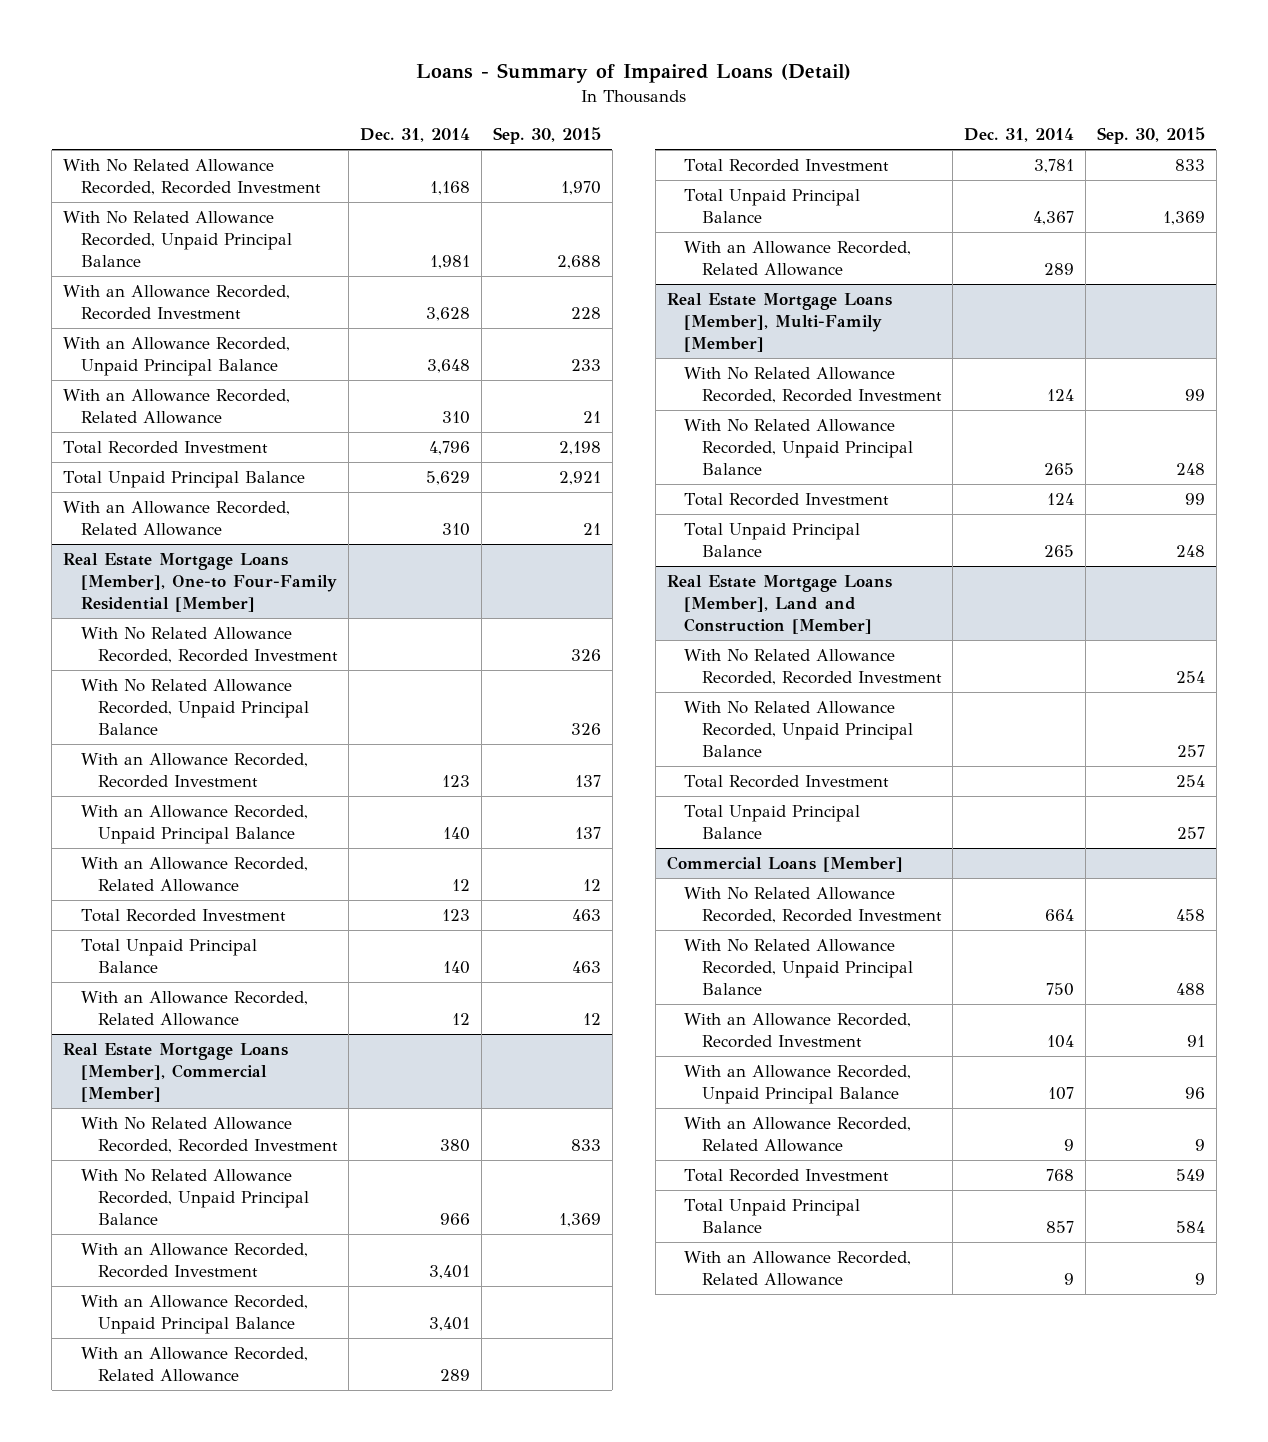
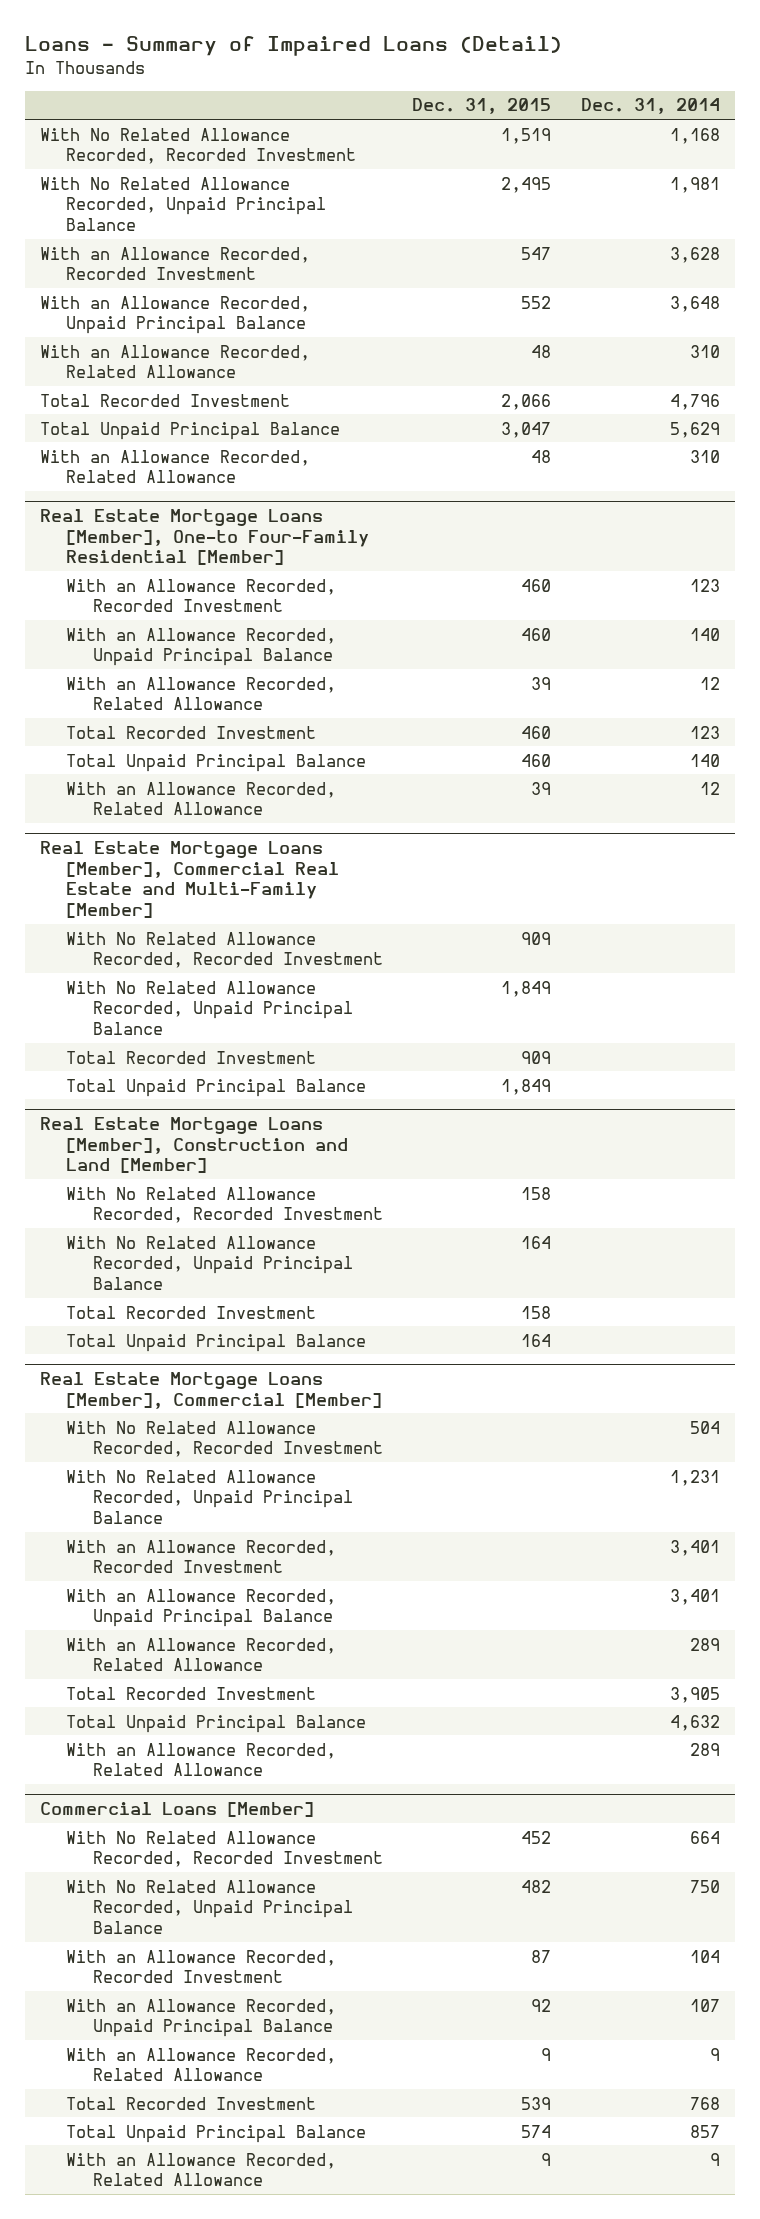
- | Dec. 31, 2014 | Sep. 30, 2015
+ | Dec. 31, 2015 | Dec. 31, 2014
@ Real Estate Mortgage Loans [Member], One-to Four-Family Residential [Member]
- With No Related Allowance Recorded, Recorded Investment | | 326
- With No Related Allowance Recorded, Unpaid Principal Balance | | 326
+ Real Estate Mortgage Loans [Member], Commercial Real Estate and Multi-Family [Member]
+ With No Related Allowance Recorded, Recorded Investment | 909 |
+ With No Related Allowance Recorded, Unpaid Principal Balance | 1,849 |
+ Total Recorded Investment | 909 |
+ Total Unpaid Principal Balance | 1,849 |
+ Real Estate Mortgage Loans [Member], Construction and Land [Member]
+ With No Related Allowance Recorded, Recorded Investment | 158 |
+ With No Related Allowance Recorded, Unpaid Principal Balance | 164 |
+ Total Recorded Investment | 158 |
+ Total Unpaid Principal Balance | 164 |
@ Real Estate Mortgage Loans [Member], Commercial [Member]
- With No Related Allowance Recorded, Recorded Investment | 380 | 833
- With No Related Allowance Recorded, Unpaid Principal Balance | 966 | 1,369
+ With No Related Allowance Recorded, Recorded Investment | | 504
+ With No Related Allowance Recorded, Unpaid Principal Balance | | 1,231
- Total Recorded Investment | 3,781 | 833
- Total Unpaid Principal Balance | 4,367 | 1,369
+ Total Recorded Investment | | 3,905
+ Total Unpaid Principal Balance | | 4,632
- Real Estate Mortgage Loans [Member], Multi-Family [Member]
- With No Related Allowance Recorded, Recorded Investment | 124 | 99
- With No Related Allowance Recorded, Unpaid Principal Balance | 265 | 248
- Total Recorded Investment | 124 | 99
- Total Unpaid Principal Balance | 265 | 248
- Real Estate Mortgage Loans [Member], Land and Construction [Member]
- With No Related Allowance Recorded, Recorded Investment | | 254
- With No Related Allowance Recorded, Unpaid Principal Balance | | 257
- Total Recorded Investment | | 254
- Total Unpaid Principal Balance | | 257

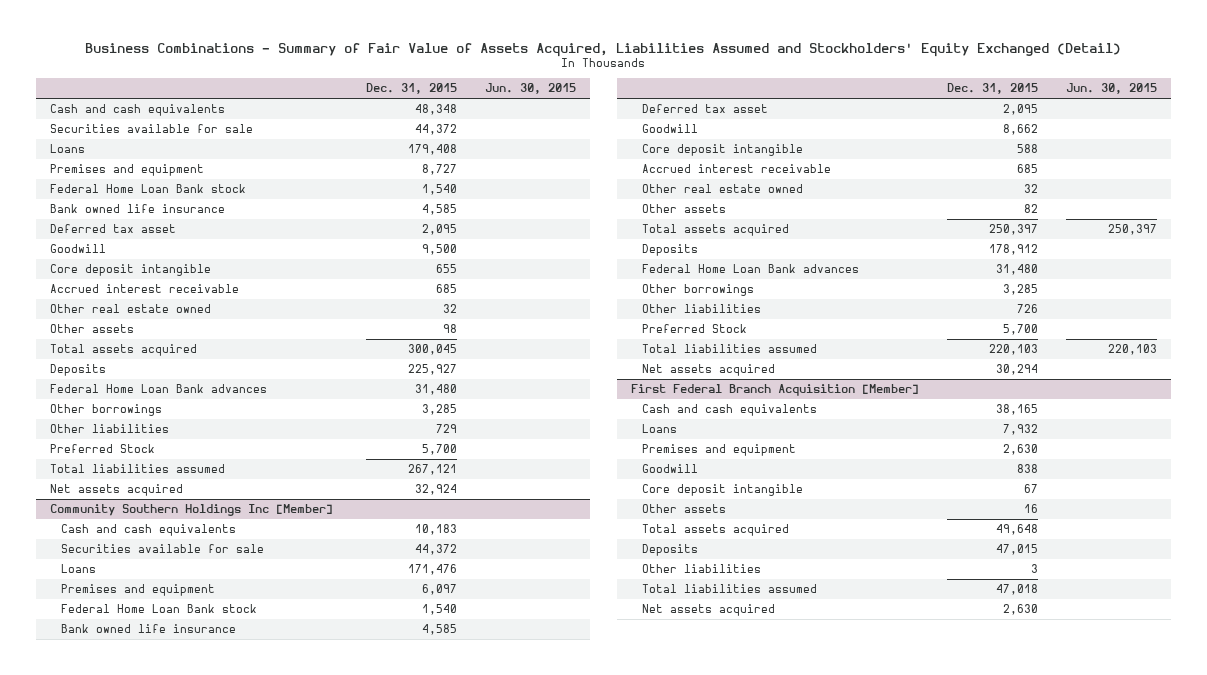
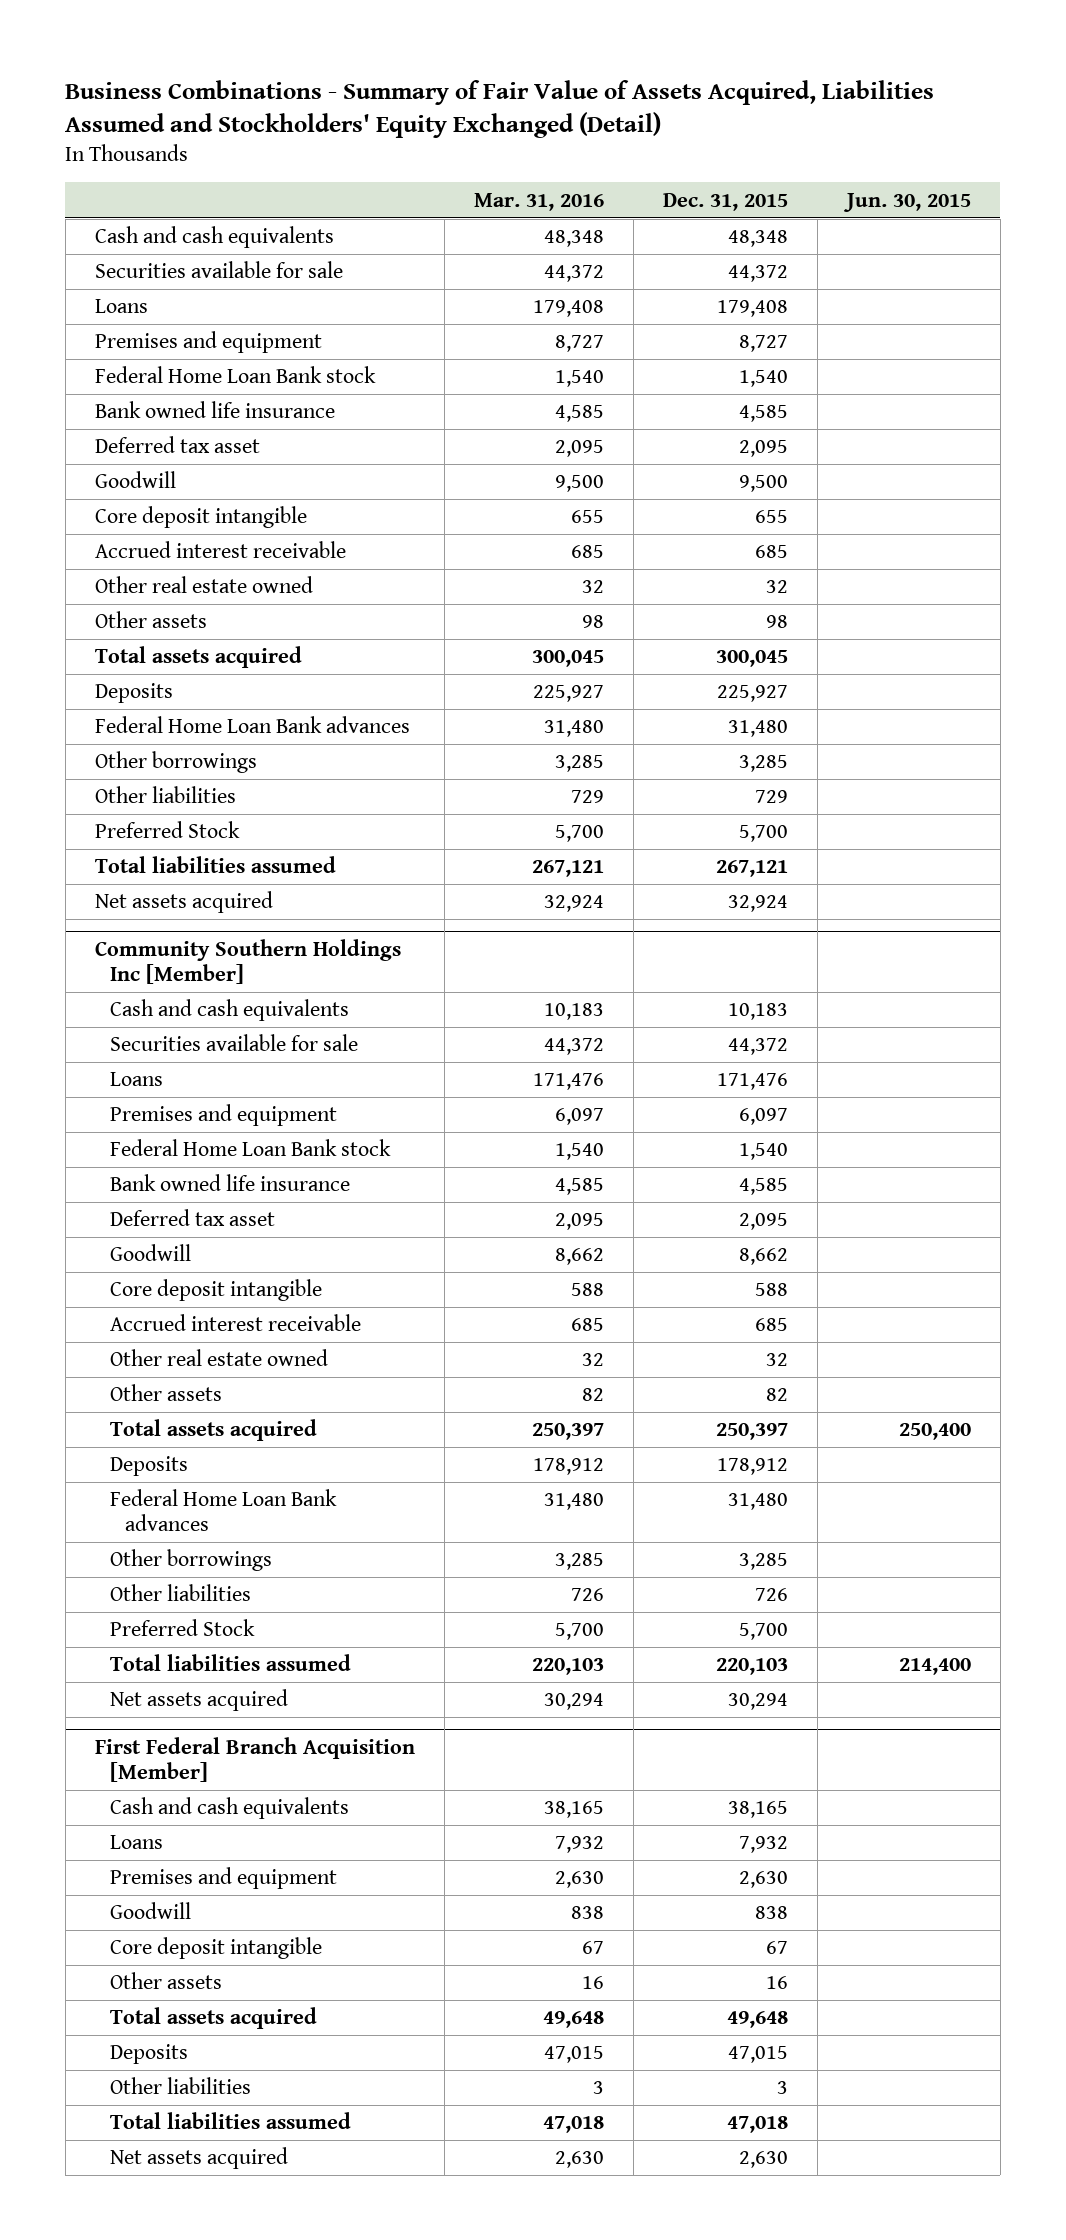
- | Dec. 31, 2015 | Jun. 30, 2015
+ | Mar. 31, 2016 | Dec. 31, 2015 | Jun. 30, 2015
@ Community Southern Holdings Inc [Member]
- Total assets acquired | 250,397 | 250,397
+ Total assets acquired | 250,397 | 250,397 | 250,400
- Total liabilities assumed | 220,103 | 220,103
+ Total liabilities assumed | 220,103 | 220,103 | 214,400

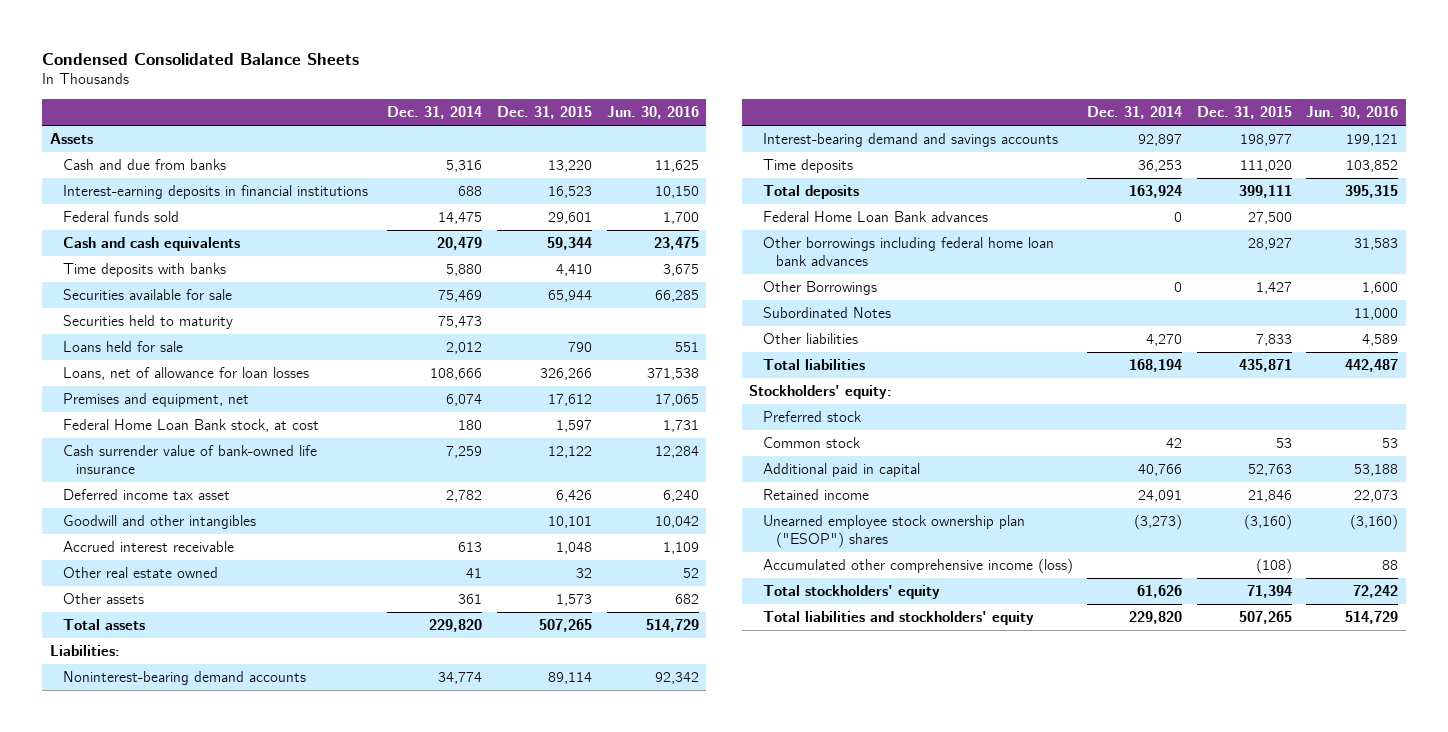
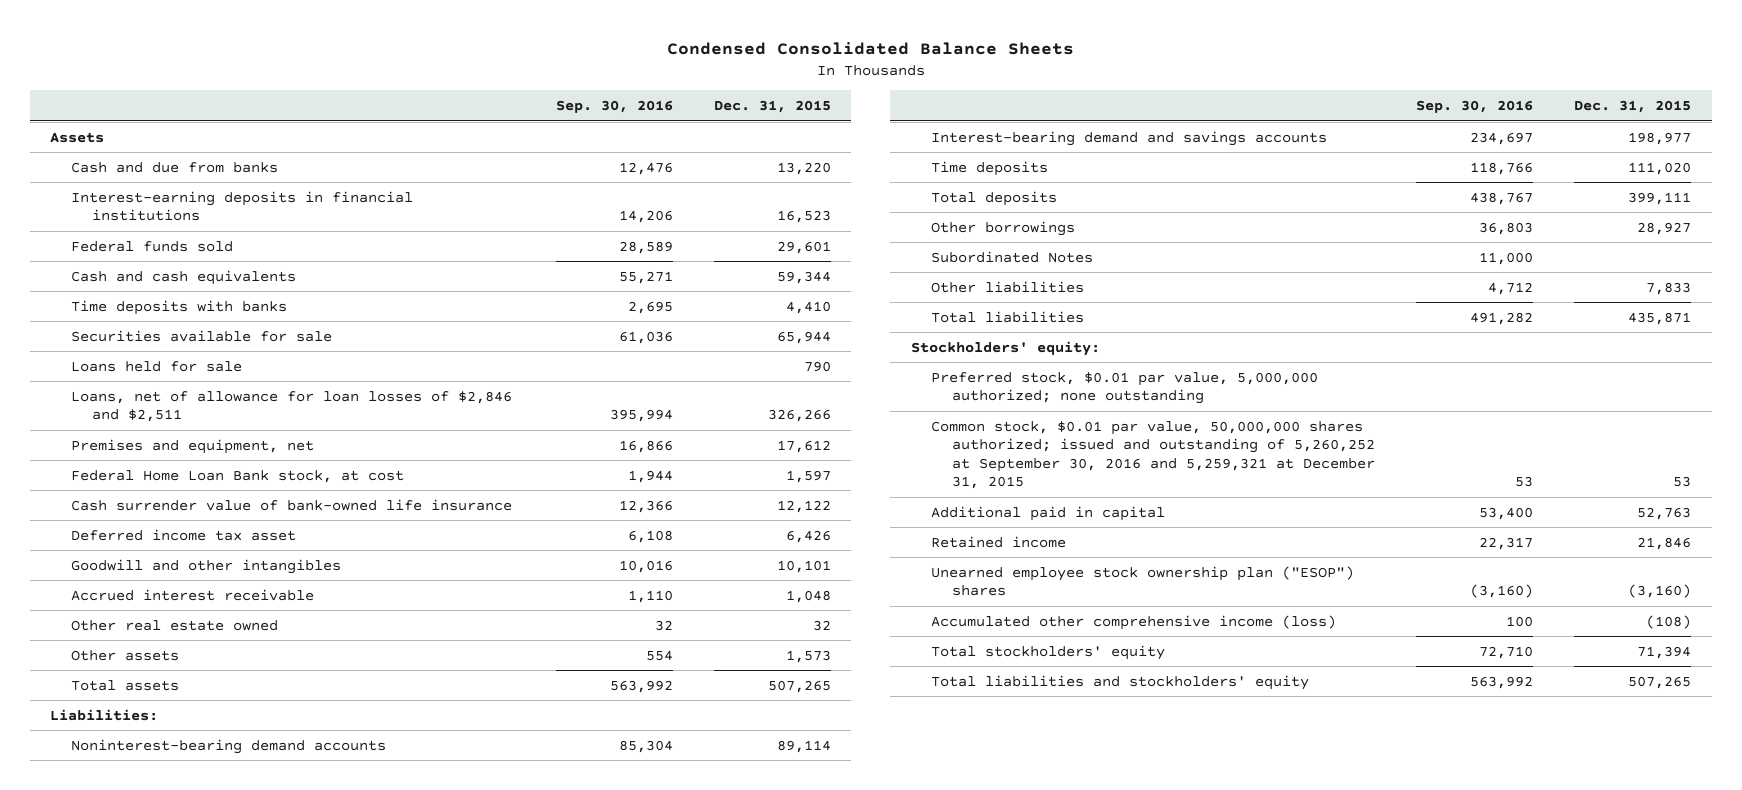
- | Dec. 31, 2014 | Dec. 31, 2015 | Jun. 30, 2016
+ | Sep. 30, 2016 | Dec. 31, 2015
- Securities held to maturity | 75,473 | |
- Loans, net of allowance for loan losses | 108,666 | 326,266 | 371,538
+ Loans, net of allowance for loan losses of $2,846 and $2,511 | 395,994 | 326,266
- Federal Home Loan Bank advances | 0 | 27,500 |
- Other borrowings including federal home loan bank advances | | 28,927 | 31,583
- Other Borrowings | 0 | 1,427 | 1,600
+ Other borrowings | 36,803 | 28,927
- Preferred stock
- Common stock | 42 | 53 | 53
+ Preferred stock, $0.01 par value, 5,000,000 authorized; none outstanding
+ Common stock, $0.01 par value, 50,000,000 shares authorized; issued and outstanding of 5,260,252 at September 30, 2016 and 5,259,321 at December 31, 2015 | 53 | 53

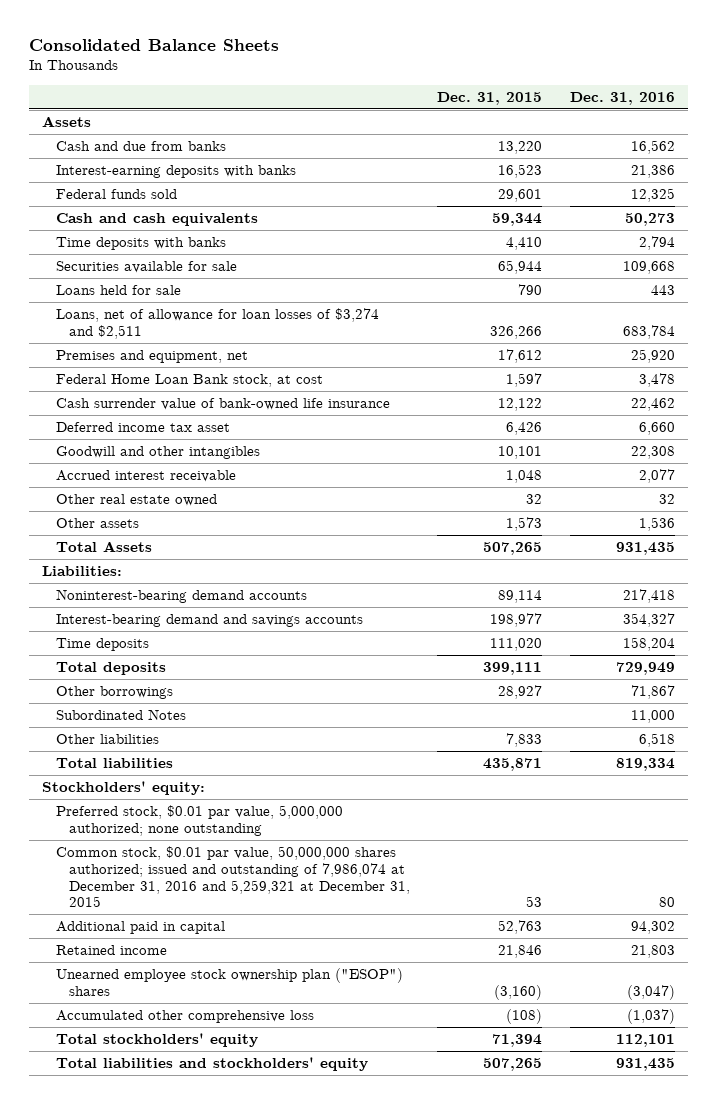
- Condensed Consolidated Balance Sheets
+ Consolidated Balance Sheets
- | Sep. 30, 2016 | Dec. 31, 2015
+ | Dec. 31, 2015 | Dec. 31, 2016
- Interest-earning deposits in financial institutions | 14,206 | 16,523
+ Interest-earning deposits with banks | 16,523 | 21,386
- Loans, net of allowance for loan losses of $2,846 and $2,511 | 395,994 | 326,266
+ Loans, net of allowance for loan losses of $3,274 and $2,511 | 326,266 | 683,784
- Total assets | 563,992 | 507,265
+ Total Assets | 507,265 | 931,435
- Common stock, $0.01 par value, 50,000,000 shares authorized; issued and outstanding of 5,260,252 at September 30, 2016 and 5,259,321 at December 31, 2015 | 53 | 53
+ Common stock, $0.01 par value, 50,000,000 shares authorized; issued and outstanding of 7,986,074 at December 31, 2016 and 5,259,321 at December 31, 2015 | 53 | 80
- Accumulated other comprehensive income (loss) | 100 | (108)
+ Accumulated other comprehensive loss | (108) | (1,037)

